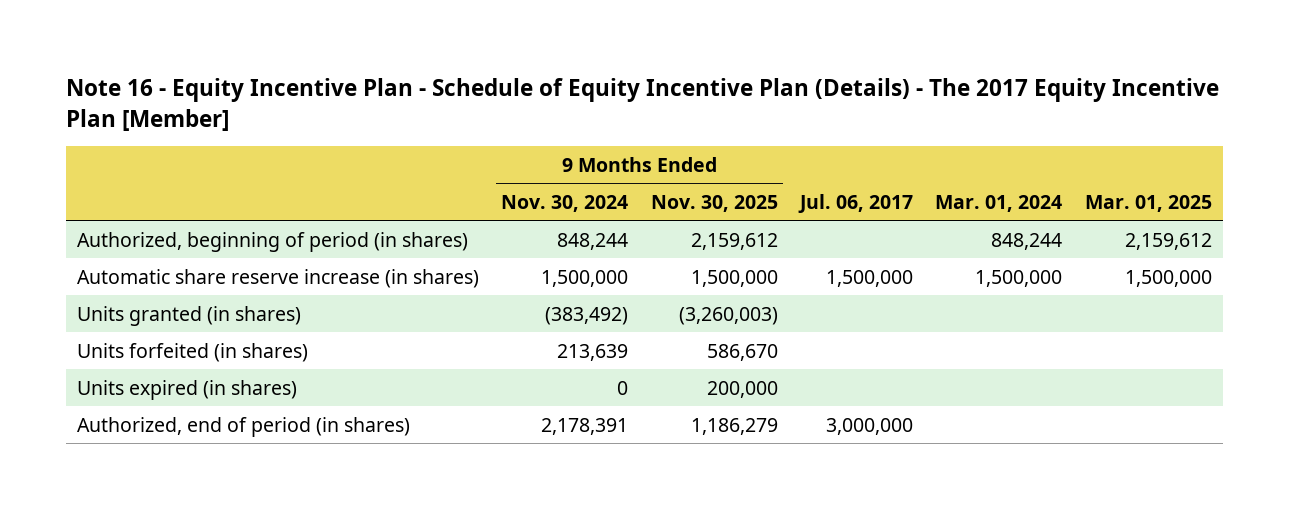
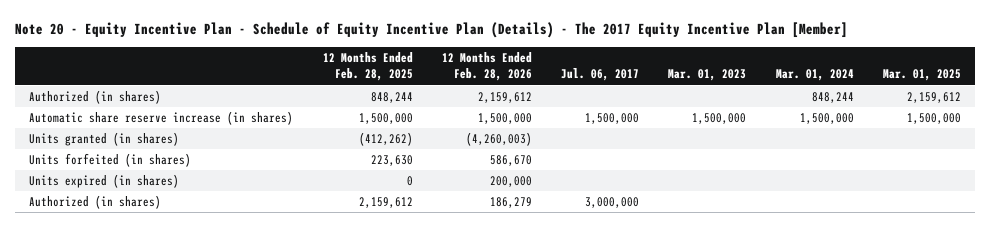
- Note 16 - Equity Incentive Plan - Schedule of Equity Incentive Plan (Details) - The 2017 Equity Incentive Plan [Member]
+ Note 20 - Equity Incentive Plan - Schedule of Equity Incentive Plan (Details) - The 2017 Equity Incentive Plan [Member]
- | 9 Months Ended Nov. 30, 2024 | 9 Months Ended Nov. 30, 2025 | Jul. 06, 2017 | Mar. 01, 2024 | Mar. 01, 2025
+ | 12 Months Ended Feb. 28, 2025 | 12 Months Ended Feb. 28, 2026 | Jul. 06, 2017 | Mar. 01, 2023 | Mar. 01, 2024 | Mar. 01, 2025
- Authorized, beginning of period (in shares) | 848,244 | 2,159,612 | | 848,244 | 2,159,612
+ Authorized (in shares) | 848,244 | 2,159,612 | | | 848,244 | 2,159,612
- Authorized, end of period (in shares) | 2,178,391 | 1,186,279 | 3,000,000 | |
+ Authorized (in shares) | 2,159,612 | 186,279 | 3,000,000 | | |

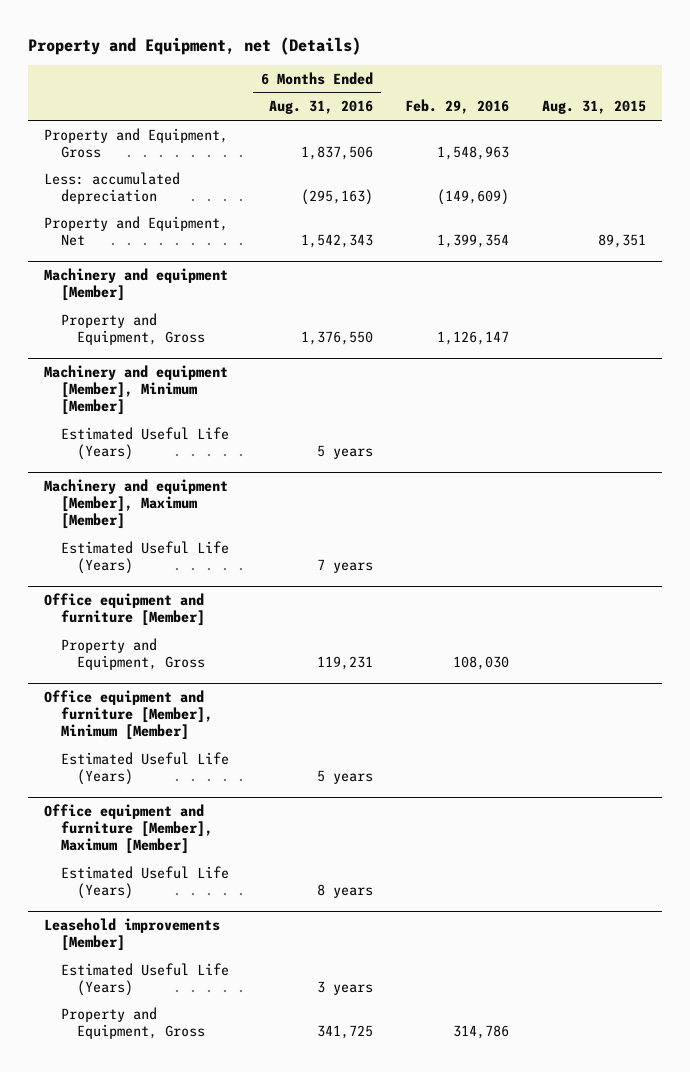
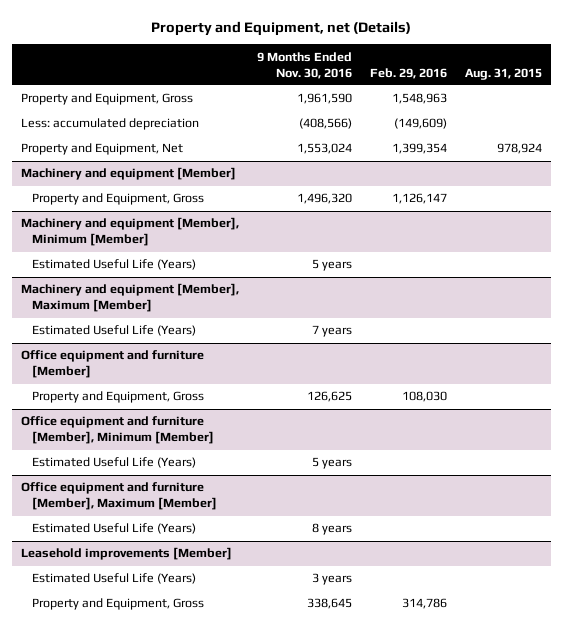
- | 6 Months Ended Aug. 31, 2016 | Feb. 29, 2016 | Aug. 31, 2015
+ | 9 Months Ended Nov. 30, 2016 | Feb. 29, 2016 | Aug. 31, 2015
- Property and Equipment, Net | 1,542,343 | 1,399,354 | 89,351
+ Property and Equipment, Net | 1,553,024 | 1,399,354 | 978,924

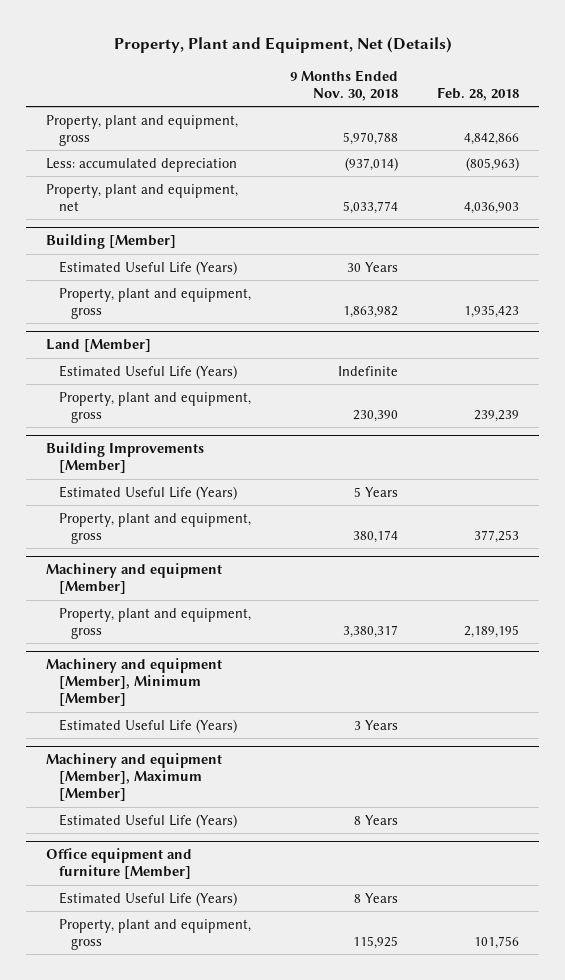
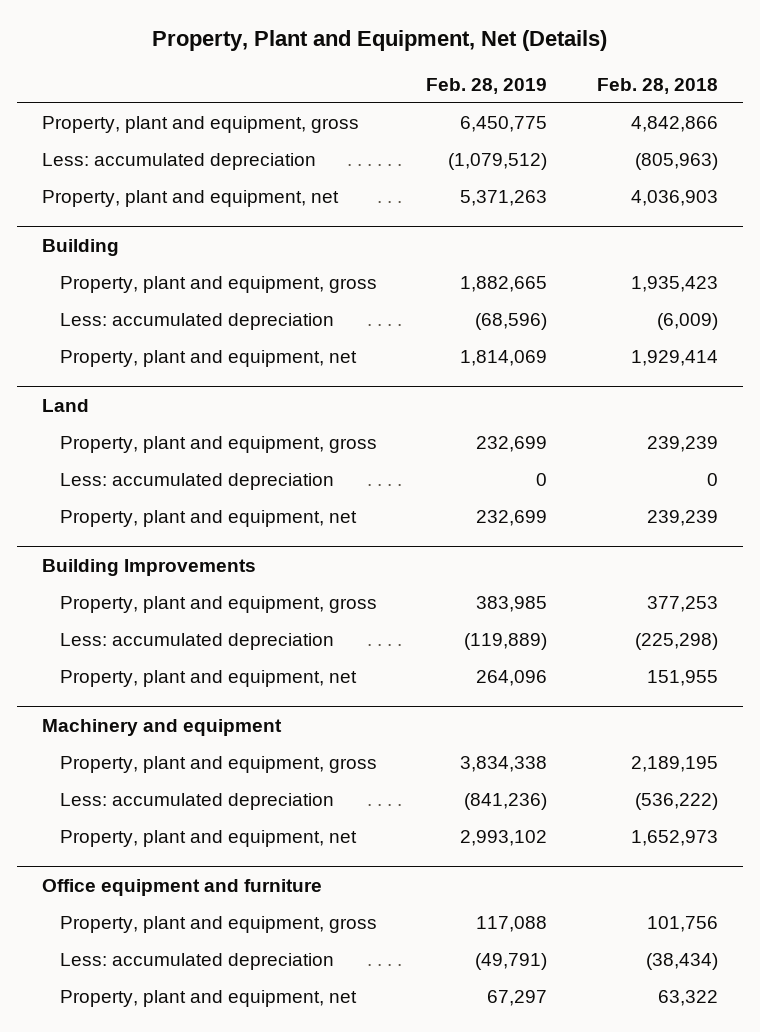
- | 9 Months Ended Nov. 30, 2018 | Feb. 28, 2018
+ | Feb. 28, 2019 | Feb. 28, 2018
- Building [Member]
- Estimated Useful Life (Years) | 30 Years |
+ Building
- Land [Member]
- Estimated Useful Life (Years) | Indefinite |
+ Less: accumulated depreciation | (68,596) | (6,009)
+ Property, plant and equipment, net | 1,814,069 | 1,929,414
+ Land
- Building Improvements [Member]
- Estimated Useful Life (Years) | 5 Years |
+ Less: accumulated depreciation | 0 | 0
+ Property, plant and equipment, net | 232,699 | 239,239
+ Building Improvements
- Machinery and equipment [Member]
+ Less: accumulated depreciation | (119,889) | (225,298)
+ Property, plant and equipment, net | 264,096 | 151,955
+ Machinery and equipment
- Machinery and equipment [Member], Minimum [Member]
- Estimated Useful Life (Years) | 3 Years |
- Machinery and equipment [Member], Maximum [Member]
- Estimated Useful Life (Years) | 8 Years |
- Office equipment and furniture [Member]
- Estimated Useful Life (Years) | 8 Years |
+ Less: accumulated depreciation | (841,236) | (536,222)
+ Property, plant and equipment, net | 2,993,102 | 1,652,973
+ Office equipment and furniture
+ Less: accumulated depreciation | (49,791) | (38,434)
+ Property, plant and equipment, net | 67,297 | 63,322

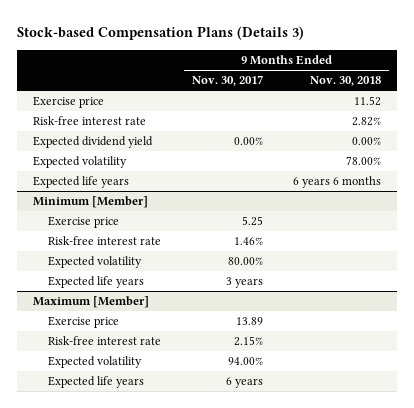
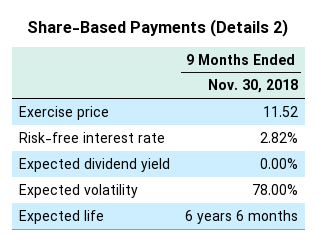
- Stock-based Compensation Plans (Details 3)
+ Share-Based Payments (Details 2)
- | 9 Months Ended Nov. 30, 2017 | 9 Months Ended Nov. 30, 2018
+ | 9 Months Ended Nov. 30, 2018
- Expected life years | | 6 years 6 months
- Minimum [Member]
- Exercise price | 5.25 |
- Risk-free interest rate | 1.46% |
- Expected volatility | 80.00% |
- Expected life years | 3 years |
- Maximum [Member]
- Exercise price | 13.89 |
- Risk-free interest rate | 2.15% |
- Expected volatility | 94.00% |
- Expected life years | 6 years |
+ Expected life | 6 years 6 months

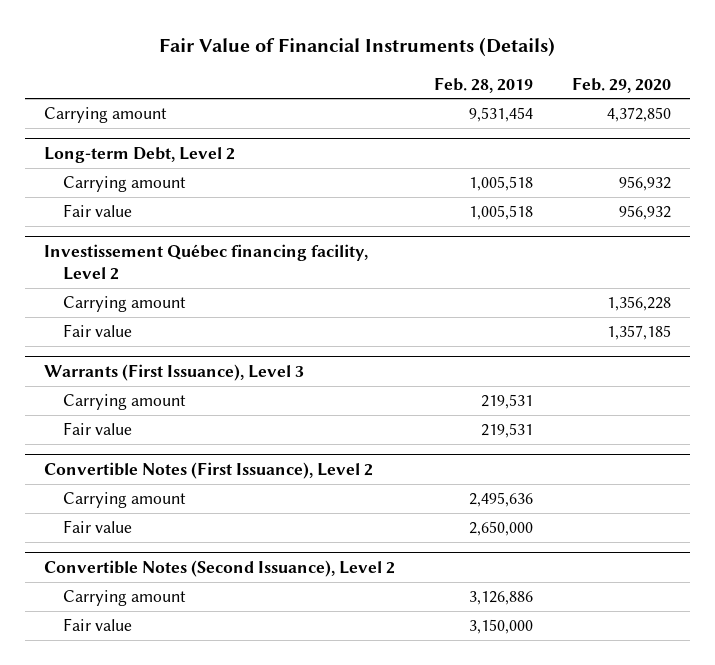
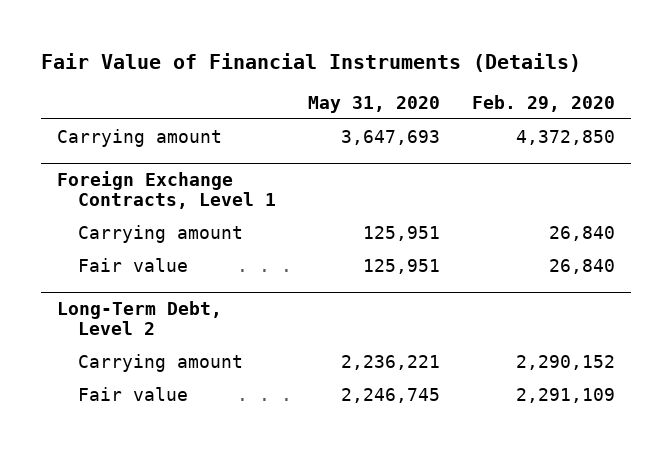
- | Feb. 28, 2019 | Feb. 29, 2020
+ | May 31, 2020 | Feb. 29, 2020
- Long-term Debt, Level 2
- Carrying amount | 1,005,518 | 956,932
- Fair value | 1,005,518 | 956,932
- Investissement Québec financing facility, Level 2
- Carrying amount | | 1,356,228
- Fair value | | 1,357,185
- Warrants (First Issuance), Level 3
- Carrying amount | 219,531 |
- Fair value | 219,531 |
- Convertible Notes (First Issuance), Level 2
- Carrying amount | 2,495,636 |
- Fair value | 2,650,000 |
- Convertible Notes (Second Issuance), Level 2
- Carrying amount | 3,126,886 |
- Fair value | 3,150,000 |
+ Foreign Exchange Contracts, Level 1
+ Carrying amount | 125,951 | 26,840
+ Fair value | 125,951 | 26,840
+ Long-Term Debt, Level 2
+ Carrying amount | 2,236,221 | 2,290,152
+ Fair value | 2,246,745 | 2,291,109

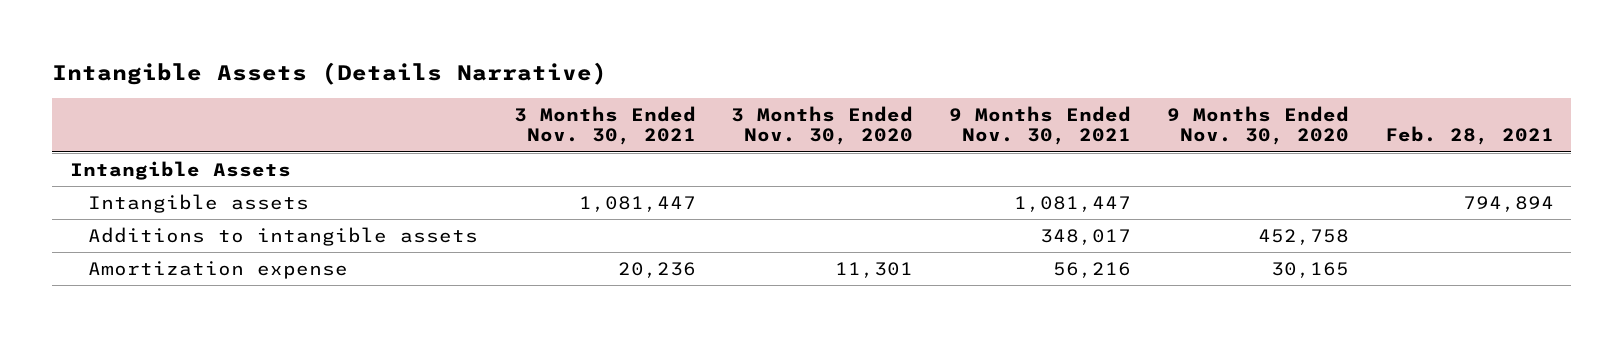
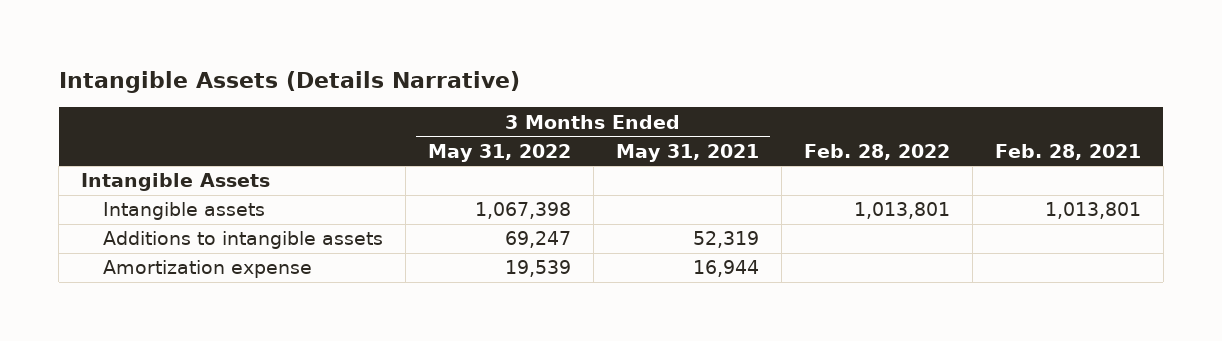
- | 3 Months Ended Nov. 30, 2021 | 3 Months Ended Nov. 30, 2020 | 9 Months Ended Nov. 30, 2021 | 9 Months Ended Nov. 30, 2020 | Feb. 28, 2021
+ | 3 Months Ended May 31, 2022 | 3 Months Ended May 31, 2021 | Feb. 28, 2022 | Feb. 28, 2021
- Intangible assets | 1,081,447 | | 1,081,447 | | 794,894
+ Intangible assets | 1,067,398 | | 1,013,801 | 1,013,801

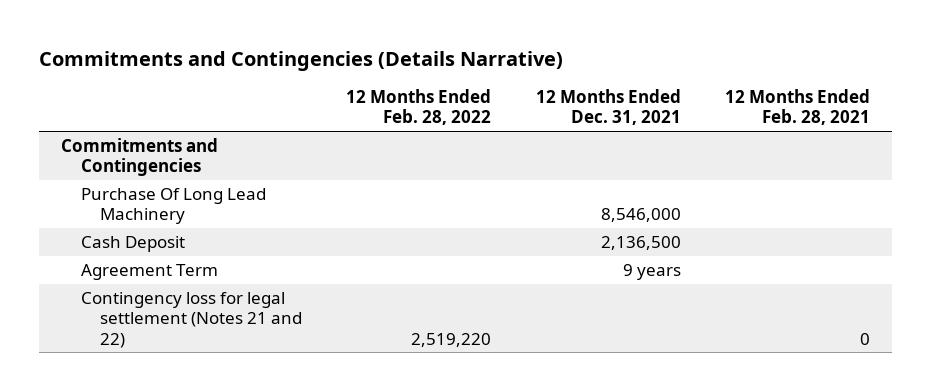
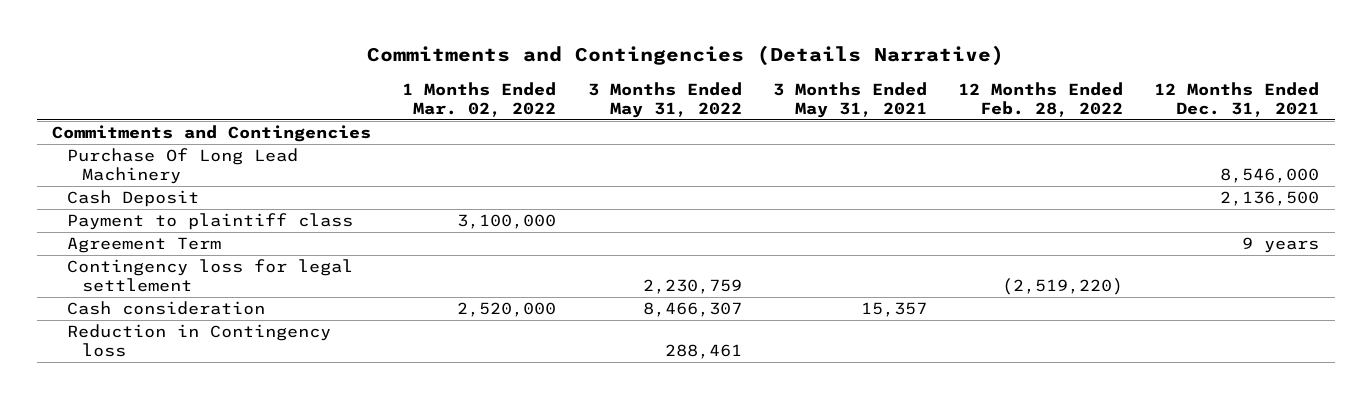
- | 12 Months Ended Feb. 28, 2022 | 12 Months Ended Dec. 31, 2021 | 12 Months Ended Feb. 28, 2021
+ | 1 Months Ended Mar. 02, 2022 | 3 Months Ended May 31, 2022 | 3 Months Ended May 31, 2021 | 12 Months Ended Feb. 28, 2022 | 12 Months Ended Dec. 31, 2021
+ Payment to plaintiff class | 3,100,000 | | | |
- Contingency loss for legal settlement (Notes 21 and 22) | 2,519,220 | | 0
+ Contingency loss for legal settlement | | 2,230,759 | | (2,519,220) |
+ Cash consideration | 2,520,000 | 8,466,307 | 15,357 | |
+ Reduction in Contingency loss | | 288,461 | | |

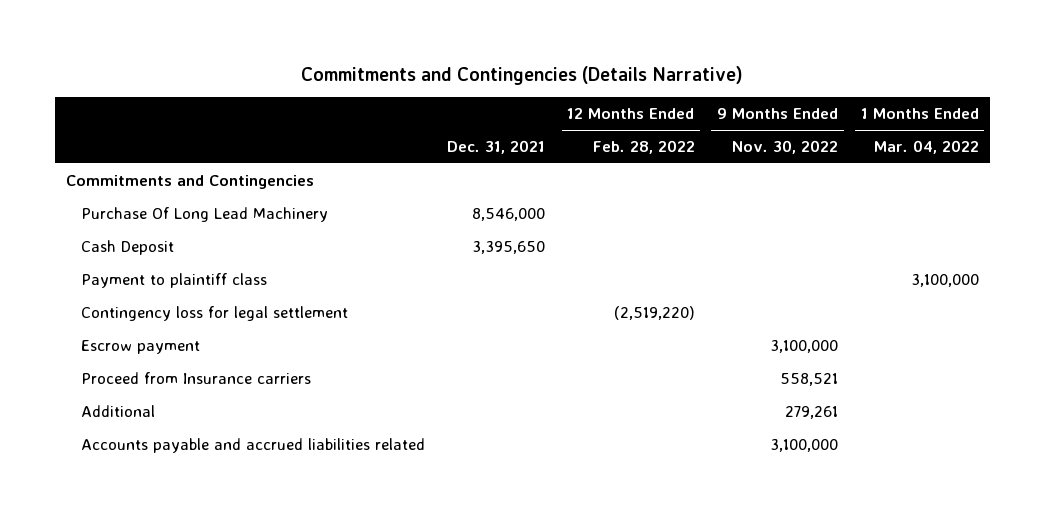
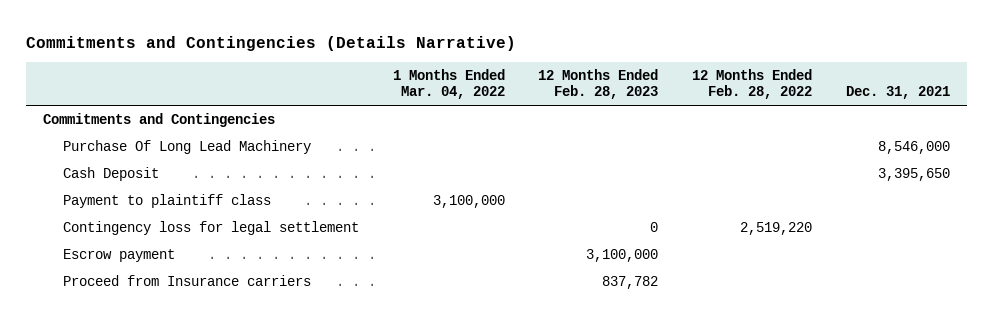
- | Dec. 31, 2021 | 12 Months Ended Feb. 28, 2022 | 9 Months Ended Nov. 30, 2022 | 1 Months Ended Mar. 04, 2022
+ | 1 Months Ended Mar. 04, 2022 | 12 Months Ended Feb. 28, 2023 | 12 Months Ended Feb. 28, 2022 | Dec. 31, 2021
- Contingency loss for legal settlement | | (2,519,220) | |
+ Contingency loss for legal settlement | | 0 | 2,519,220 |
- Additional | | | 279,261 |
- Accounts payable and accrued liabilities related | | | 3,100,000 |

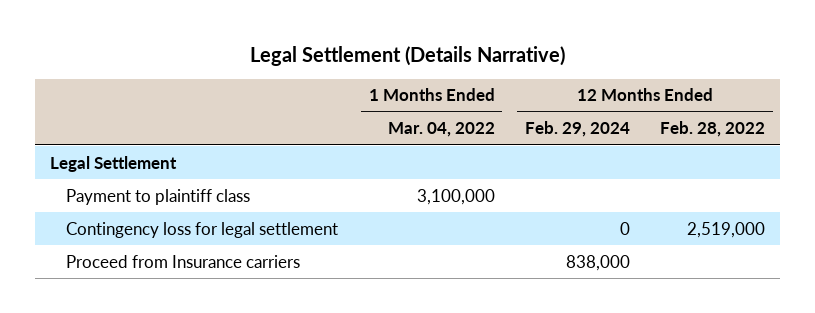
- Commitments and Contingencies (Details Narrative)
+ Legal Settlement (Details Narrative)
- | 1 Months Ended Mar. 04, 2022 | 12 Months Ended Feb. 28, 2023 | 12 Months Ended Feb. 28, 2022 | Dec. 31, 2021
+ | 1 Months Ended Mar. 04, 2022 | 12 Months Ended Feb. 29, 2024 | 12 Months Ended Feb. 28, 2022
- Commitments and Contingencies
- Purchase Of Long Lead Machinery | | | | 8,546,000
- Cash Deposit | | | | 3,395,650
+ Legal Settlement
- Contingency loss for legal settlement | | 0 | 2,519,220 |
- Escrow payment | | 3,100,000 | |
+ Contingency loss for legal settlement | | 0 | 2,519,000

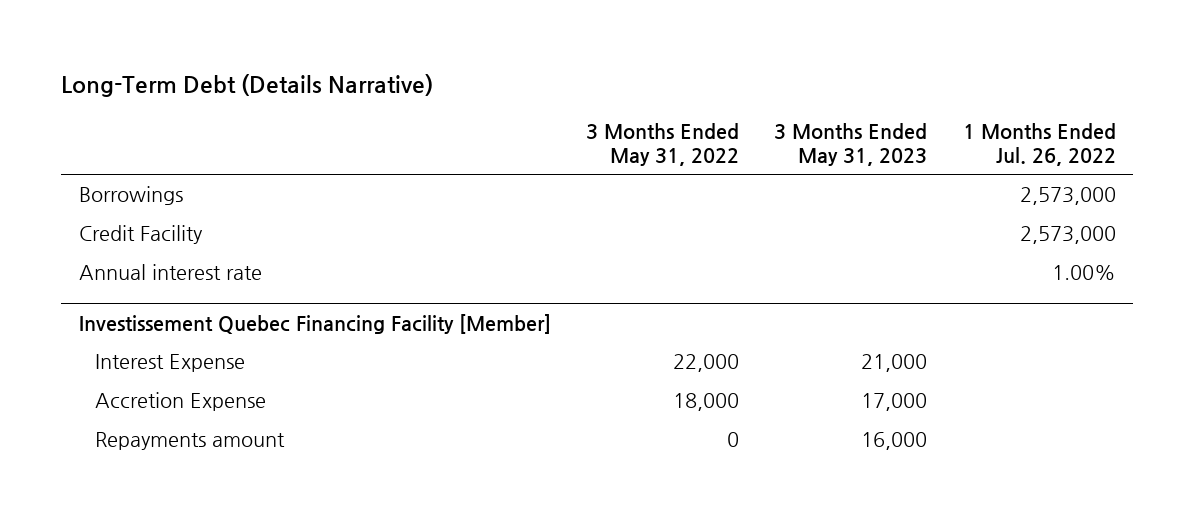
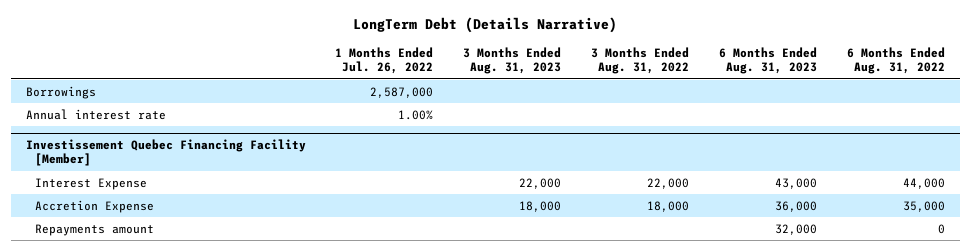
- Long-Term Debt (Details Narrative)
+ LongTerm Debt (Details Narrative)
- | 3 Months Ended May 31, 2022 | 3 Months Ended May 31, 2023 | 1 Months Ended Jul. 26, 2022
+ | 1 Months Ended Jul. 26, 2022 | 3 Months Ended Aug. 31, 2023 | 3 Months Ended Aug. 31, 2022 | 6 Months Ended Aug. 31, 2023 | 6 Months Ended Aug. 31, 2022
- Borrowings | | | 2,573,000
- Credit Facility | | | 2,573,000
+ Borrowings | 2,587,000 | | | |

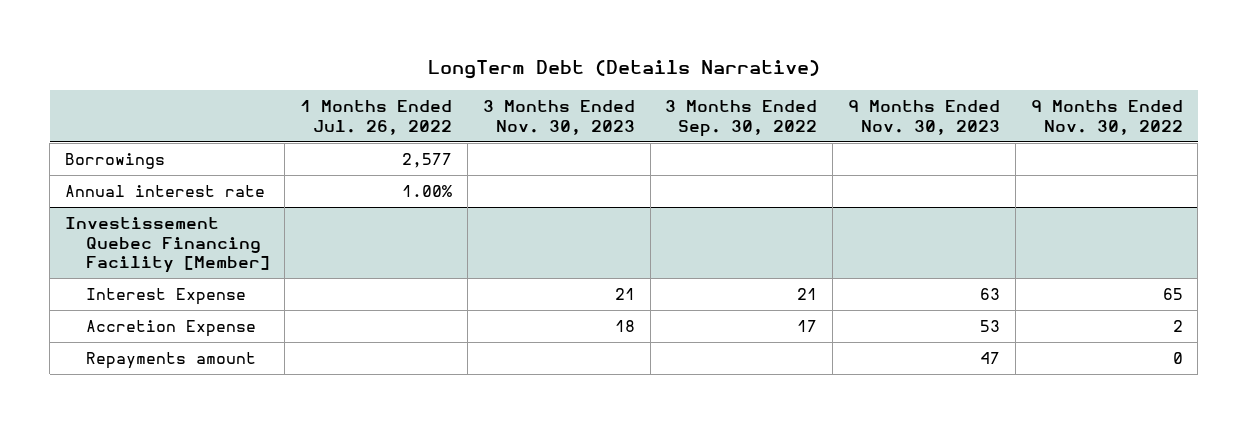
- | 1 Months Ended Jul. 26, 2022 | 3 Months Ended Aug. 31, 2023 | 3 Months Ended Aug. 31, 2022 | 6 Months Ended Aug. 31, 2023 | 6 Months Ended Aug. 31, 2022
+ | 1 Months Ended Jul. 26, 2022 | 3 Months Ended Nov. 30, 2023 | 3 Months Ended Sep. 30, 2022 | 9 Months Ended Nov. 30, 2023 | 9 Months Ended Nov. 30, 2022
- Borrowings | 2,587,000 | | | |
+ Borrowings | 2,577 | | | |

